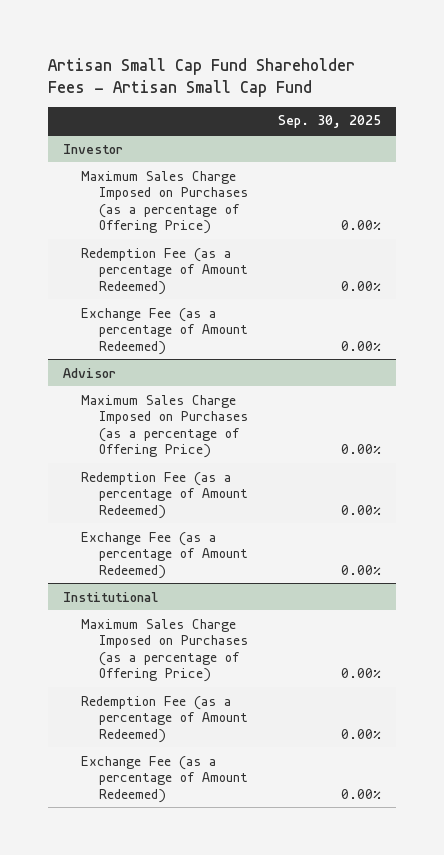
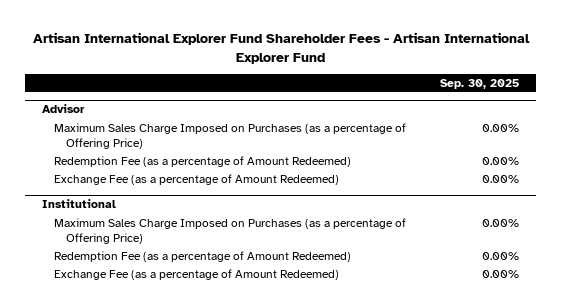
- Artisan Small Cap Fund Shareholder Fees - Artisan Small Cap Fund
+ Artisan International Explorer Fund Shareholder Fees - Artisan International Explorer Fund
- Investor
- Maximum Sales Charge Imposed on Purchases (as a percentage of Offering Price) | 0.00%
- Redemption Fee (as a percentage of Amount Redeemed) | 0.00%
- Exchange Fee (as a percentage of Amount Redeemed) | 0.00%

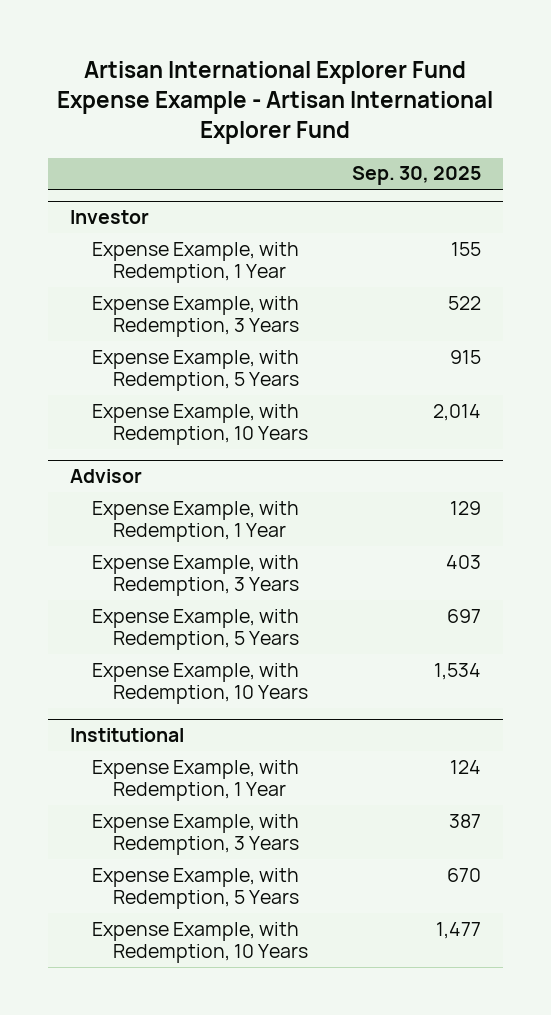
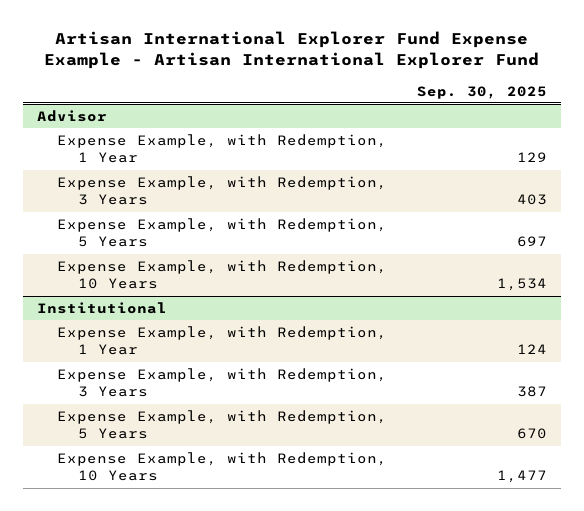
- Investor
- Expense Example, with Redemption, 1 Year | 155
- Expense Example, with Redemption, 3 Years | 522
- Expense Example, with Redemption, 5 Years | 915
- Expense Example, with Redemption, 10 Years | 2,014

